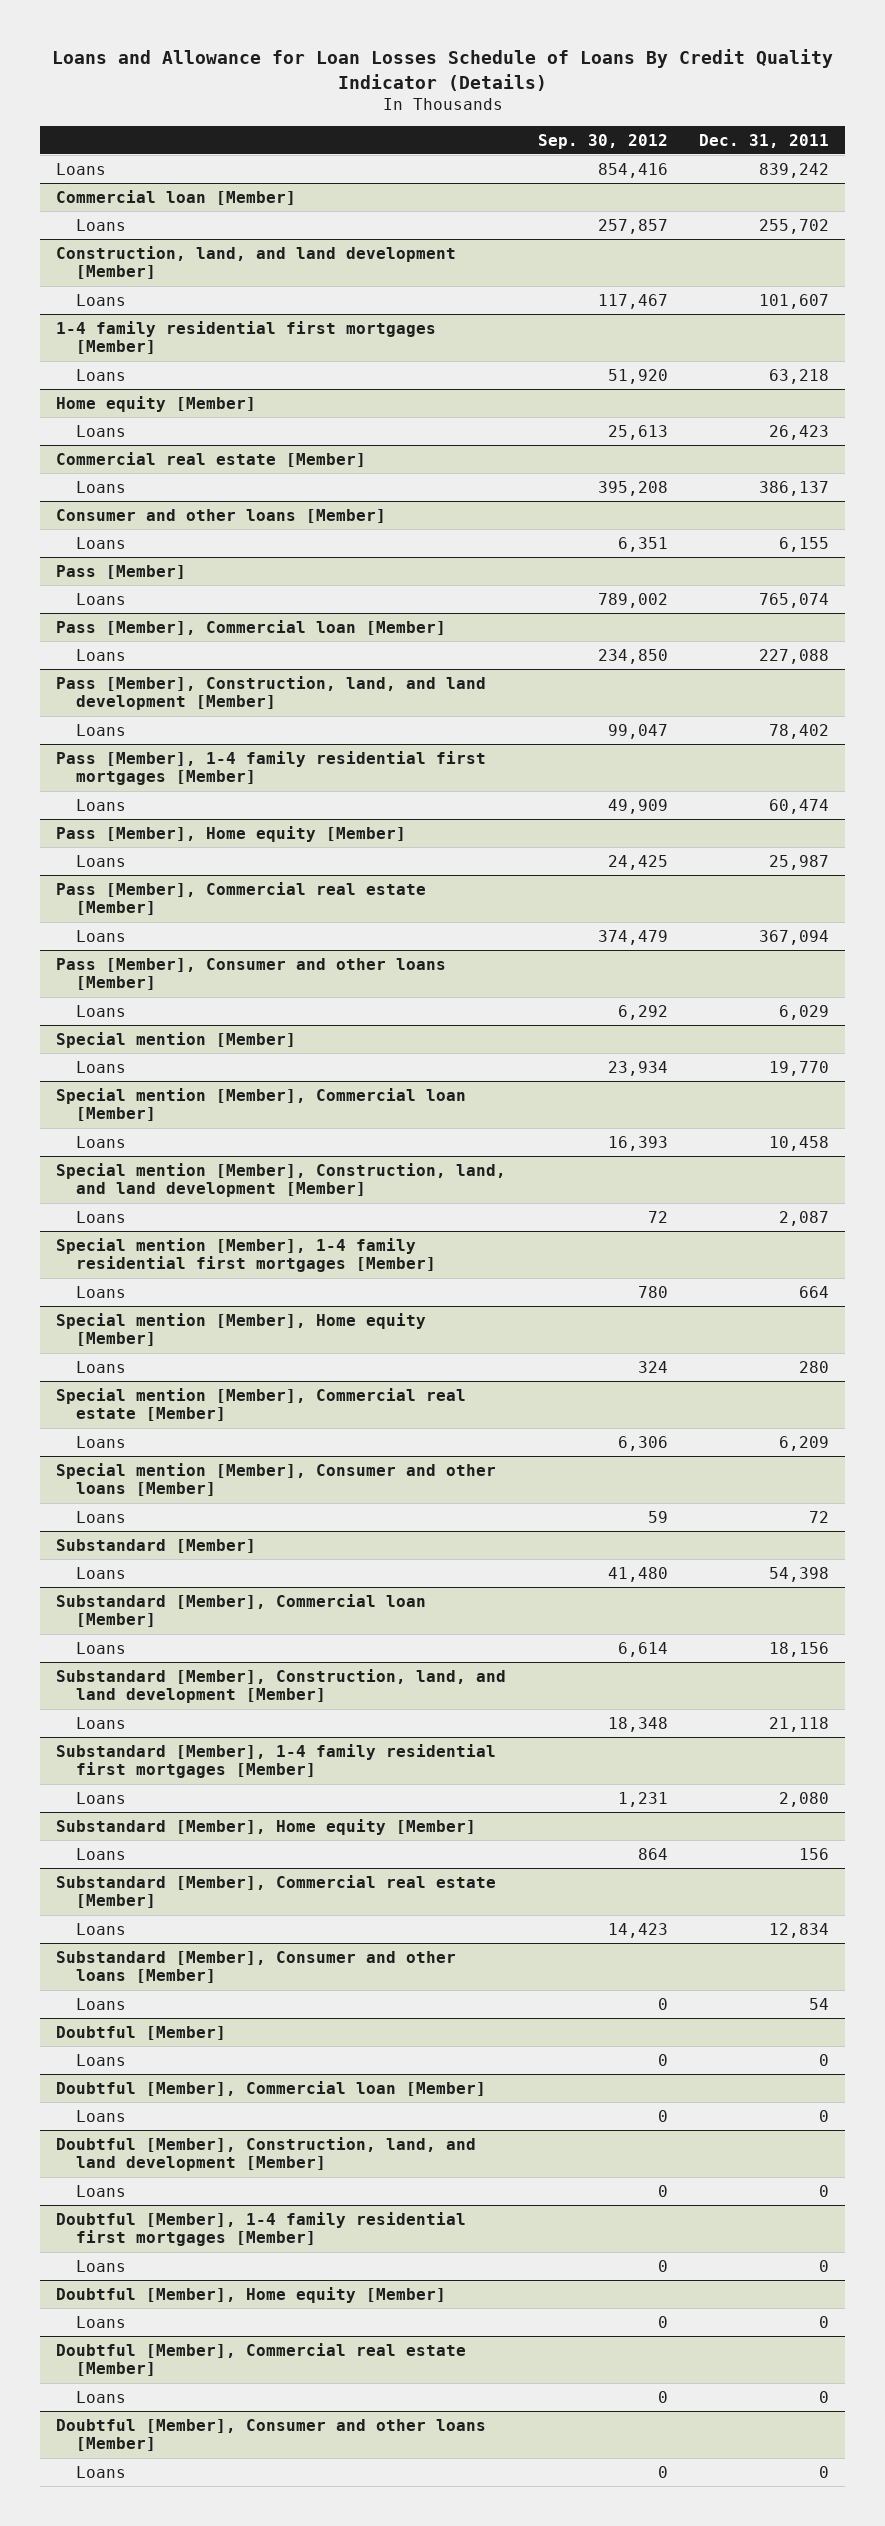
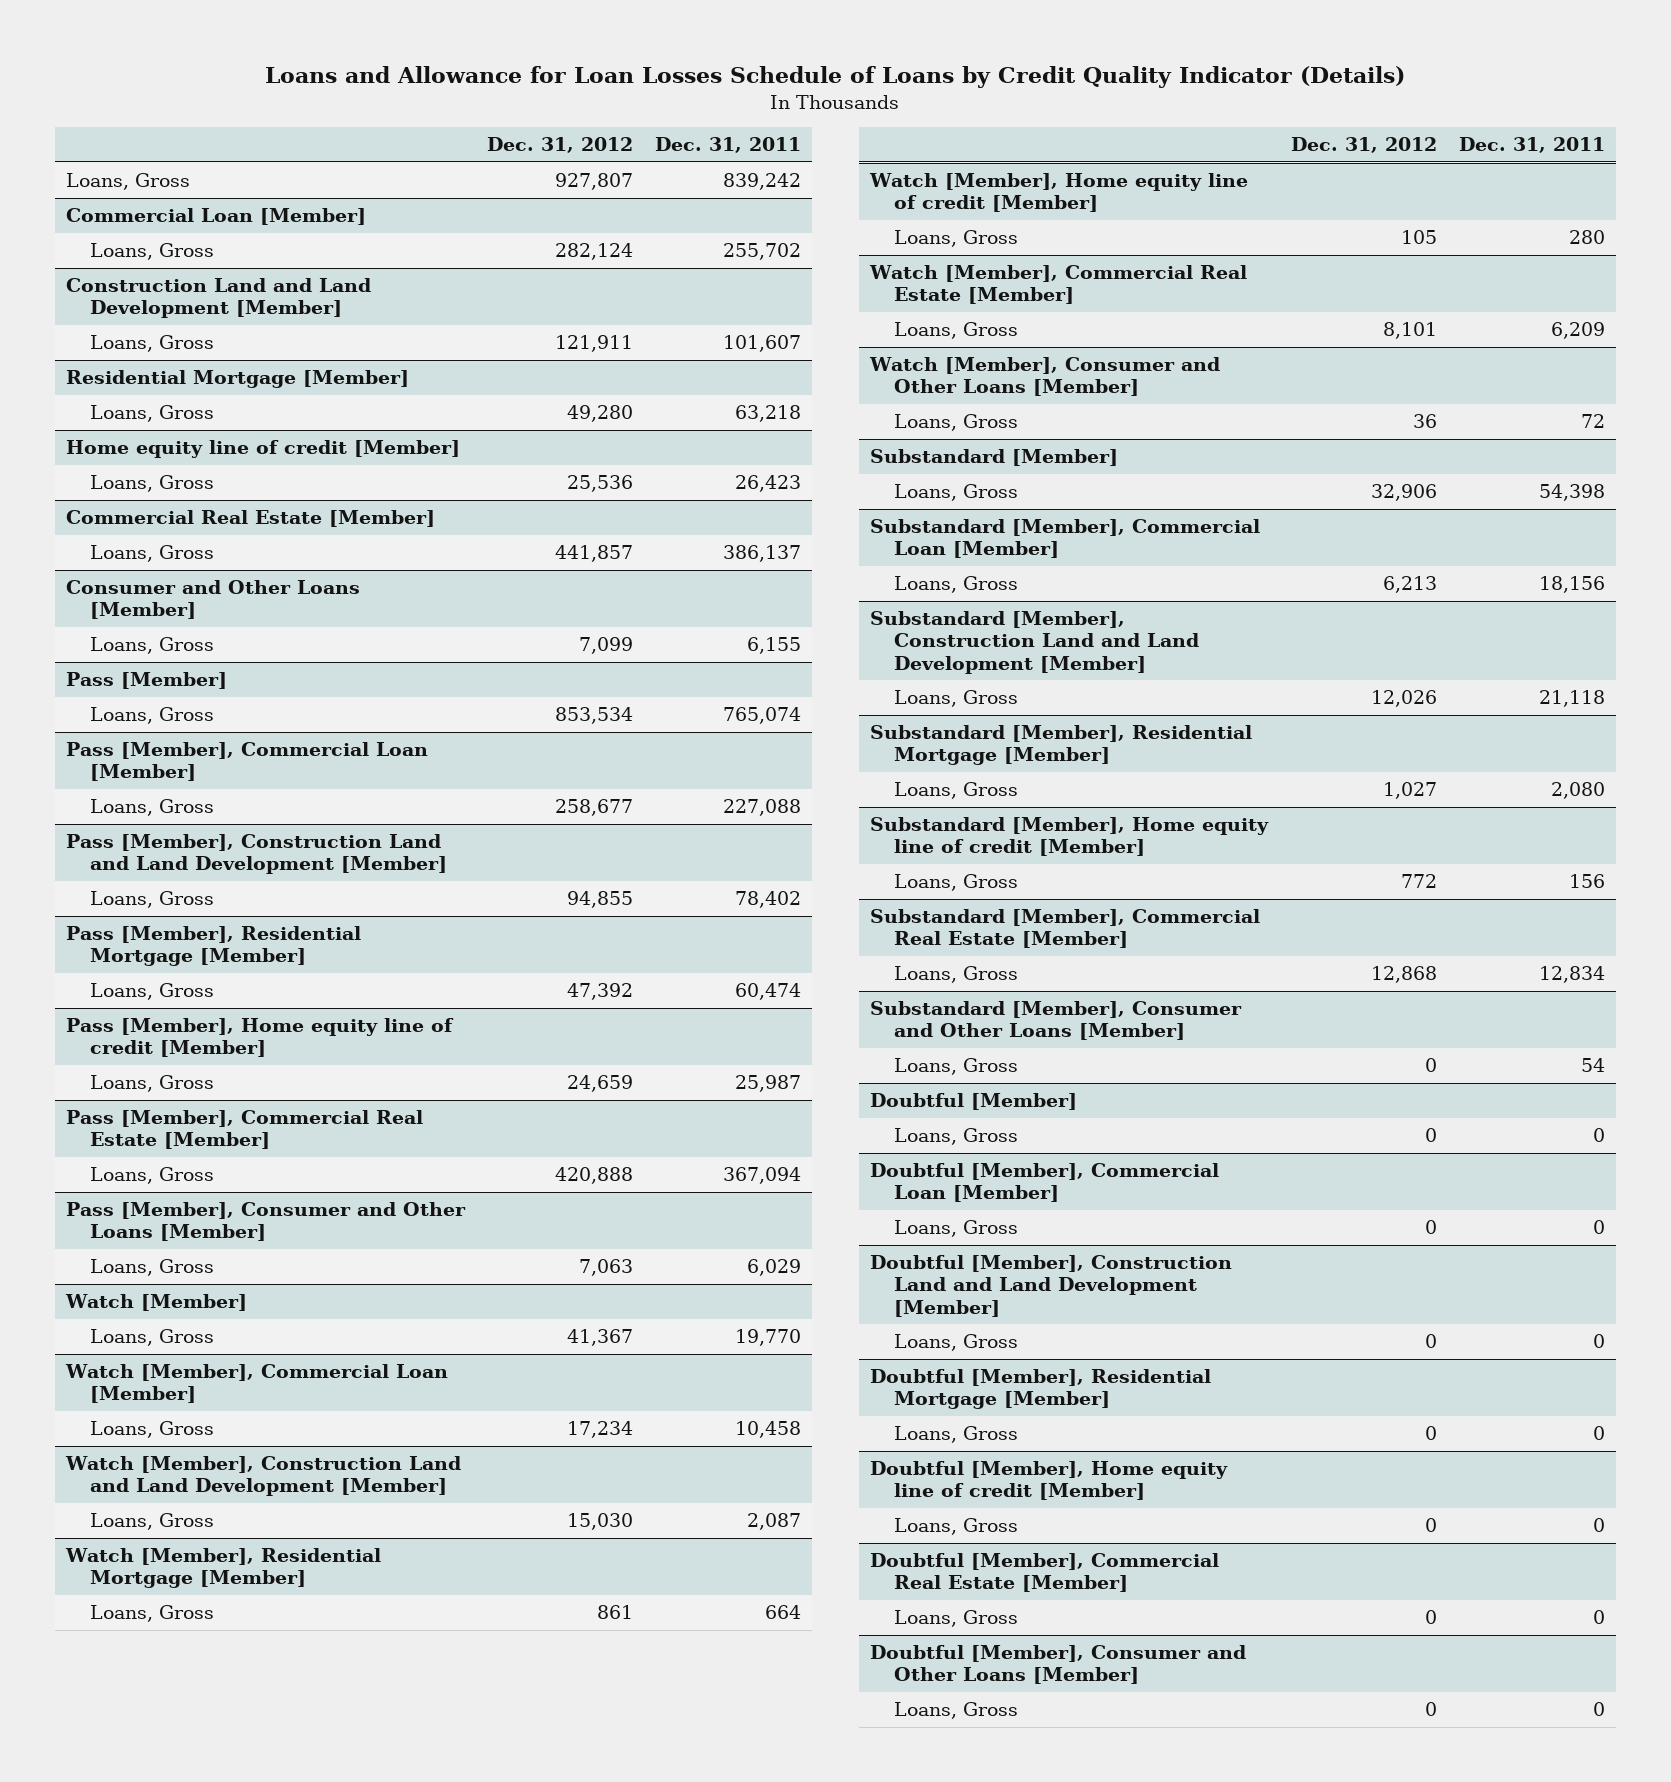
- Loans and Allowance for Loan Losses Schedule of Loans By Credit Quality Indicator (Details)
+ Loans and Allowance for Loan Losses Schedule of Loans by Credit Quality Indicator (Details)
- | Sep. 30, 2012 | Dec. 31, 2011
+ | Dec. 31, 2012 | Dec. 31, 2011
- Loans | 854,416 | 839,242
- Commercial loan [Member]
- Loans | 257,857 | 255,702
- Construction, land, and land development [Member]
- Loans | 117,467 | 101,607
- 1-4 family residential first mortgages [Member]
- Loans | 51,920 | 63,218
- Home equity [Member]
- Loans | 25,613 | 26,423
- Commercial real estate [Member]
- Loans | 395,208 | 386,137
- Consumer and other loans [Member]
- Loans | 6,351 | 6,155
+ Loans, Gross | 927,807 | 839,242
+ Commercial Loan [Member]
+ Loans, Gross | 282,124 | 255,702
+ Construction Land and Land Development [Member]
+ Loans, Gross | 121,911 | 101,607
+ Residential Mortgage [Member]
+ Loans, Gross | 49,280 | 63,218
+ Home equity line of credit [Member]
+ Loans, Gross | 25,536 | 26,423
+ Commercial Real Estate [Member]
+ Loans, Gross | 441,857 | 386,137
+ Consumer and Other Loans [Member]
+ Loans, Gross | 7,099 | 6,155
@ Pass [Member]
- Loans | 789,002 | 765,074
- Pass [Member], Commercial loan [Member]
- Loans | 234,850 | 227,088
- Pass [Member], Construction, land, and land development [Member]
- Loans | 99,047 | 78,402
- Pass [Member], 1-4 family residential first mortgages [Member]
- Loans | 49,909 | 60,474
- Pass [Member], Home equity [Member]
- Loans | 24,425 | 25,987
- Pass [Member], Commercial real estate [Member]
- Loans | 374,479 | 367,094
- Pass [Member], Consumer and other loans [Member]
- Loans | 6,292 | 6,029
- Special mention [Member]
- Loans | 23,934 | 19,770
- Special mention [Member], Commercial loan [Member]
- Loans | 16,393 | 10,458
- Special mention [Member], Construction, land, and land development [Member]
- Loans | 72 | 2,087
- Special mention [Member], 1-4 family residential first mortgages [Member]
- Loans | 780 | 664
- Special mention [Member], Home equity [Member]
- Loans | 324 | 280
- Special mention [Member], Commercial real estate [Member]
- Loans | 6,306 | 6,209
- Special mention [Member], Consumer and other loans [Member]
- Loans | 59 | 72
@ Pass [Member]
+ Loans, Gross | 853,534 | 765,074
+ Pass [Member], Commercial Loan [Member]
+ Loans, Gross | 258,677 | 227,088
+ Pass [Member], Construction Land and Land Development [Member]
+ Loans, Gross | 94,855 | 78,402
+ Pass [Member], Residential Mortgage [Member]
+ Loans, Gross | 47,392 | 60,474
+ Pass [Member], Home equity line of credit [Member]
+ Loans, Gross | 24,659 | 25,987
+ Pass [Member], Commercial Real Estate [Member]
+ Loans, Gross | 420,888 | 367,094
+ Pass [Member], Consumer and Other Loans [Member]
+ Loans, Gross | 7,063 | 6,029
+ Watch [Member]
+ Loans, Gross | 41,367 | 19,770
+ Watch [Member], Commercial Loan [Member]
+ Loans, Gross | 17,234 | 10,458
+ Watch [Member], Construction Land and Land Development [Member]
+ Loans, Gross | 15,030 | 2,087
+ Watch [Member], Residential Mortgage [Member]
+ Loans, Gross | 861 | 664
+ Watch [Member], Home equity line of credit [Member]
+ Loans, Gross | 105 | 280
+ Watch [Member], Commercial Real Estate [Member]
+ Loans, Gross | 8,101 | 6,209
+ Watch [Member], Consumer and Other Loans [Member]
+ Loans, Gross | 36 | 72
@ Substandard [Member]
- Loans | 41,480 | 54,398
- Substandard [Member], Commercial loan [Member]
- Loans | 6,614 | 18,156
- Substandard [Member], Construction, land, and land development [Member]
- Loans | 18,348 | 21,118
- Substandard [Member], 1-4 family residential first mortgages [Member]
- Loans | 1,231 | 2,080
- Substandard [Member], Home equity [Member]
- Loans | 864 | 156
- Substandard [Member], Commercial real estate [Member]
- Loans | 14,423 | 12,834
- Substandard [Member], Consumer and other loans [Member]
- Loans | 0 | 54
@ Substandard [Member]
+ Loans, Gross | 32,906 | 54,398
+ Substandard [Member], Commercial Loan [Member]
+ Loans, Gross | 6,213 | 18,156
+ Substandard [Member], Construction Land and Land Development [Member]
+ Loans, Gross | 12,026 | 21,118
+ Substandard [Member], Residential Mortgage [Member]
+ Loans, Gross | 1,027 | 2,080
+ Substandard [Member], Home equity line of credit [Member]
+ Loans, Gross | 772 | 156
+ Substandard [Member], Commercial Real Estate [Member]
+ Loans, Gross | 12,868 | 12,834
+ Substandard [Member], Consumer and Other Loans [Member]
+ Loans, Gross | 0 | 54
@ Doubtful [Member]
- Loans | 0 | 0
- Doubtful [Member], Commercial loan [Member]
- Loans | 0 | 0
- Doubtful [Member], Construction, land, and land development [Member]
- Loans | 0 | 0
- Doubtful [Member], 1-4 family residential first mortgages [Member]
- Loans | 0 | 0
- Doubtful [Member], Home equity [Member]
- Loans | 0 | 0
- Doubtful [Member], Commercial real estate [Member]
- Loans | 0 | 0
- Doubtful [Member], Consumer and other loans [Member]
- Loans | 0 | 0
@ Doubtful [Member]
+ Loans, Gross | 0 | 0
+ Doubtful [Member], Commercial Loan [Member]
+ Loans, Gross | 0 | 0
+ Doubtful [Member], Construction Land and Land Development [Member]
+ Loans, Gross | 0 | 0
+ Doubtful [Member], Residential Mortgage [Member]
+ Loans, Gross | 0 | 0
+ Doubtful [Member], Home equity line of credit [Member]
+ Loans, Gross | 0 | 0
+ Doubtful [Member], Commercial Real Estate [Member]
+ Loans, Gross | 0 | 0
+ Doubtful [Member], Consumer and Other Loans [Member]
+ Loans, Gross | 0 | 0

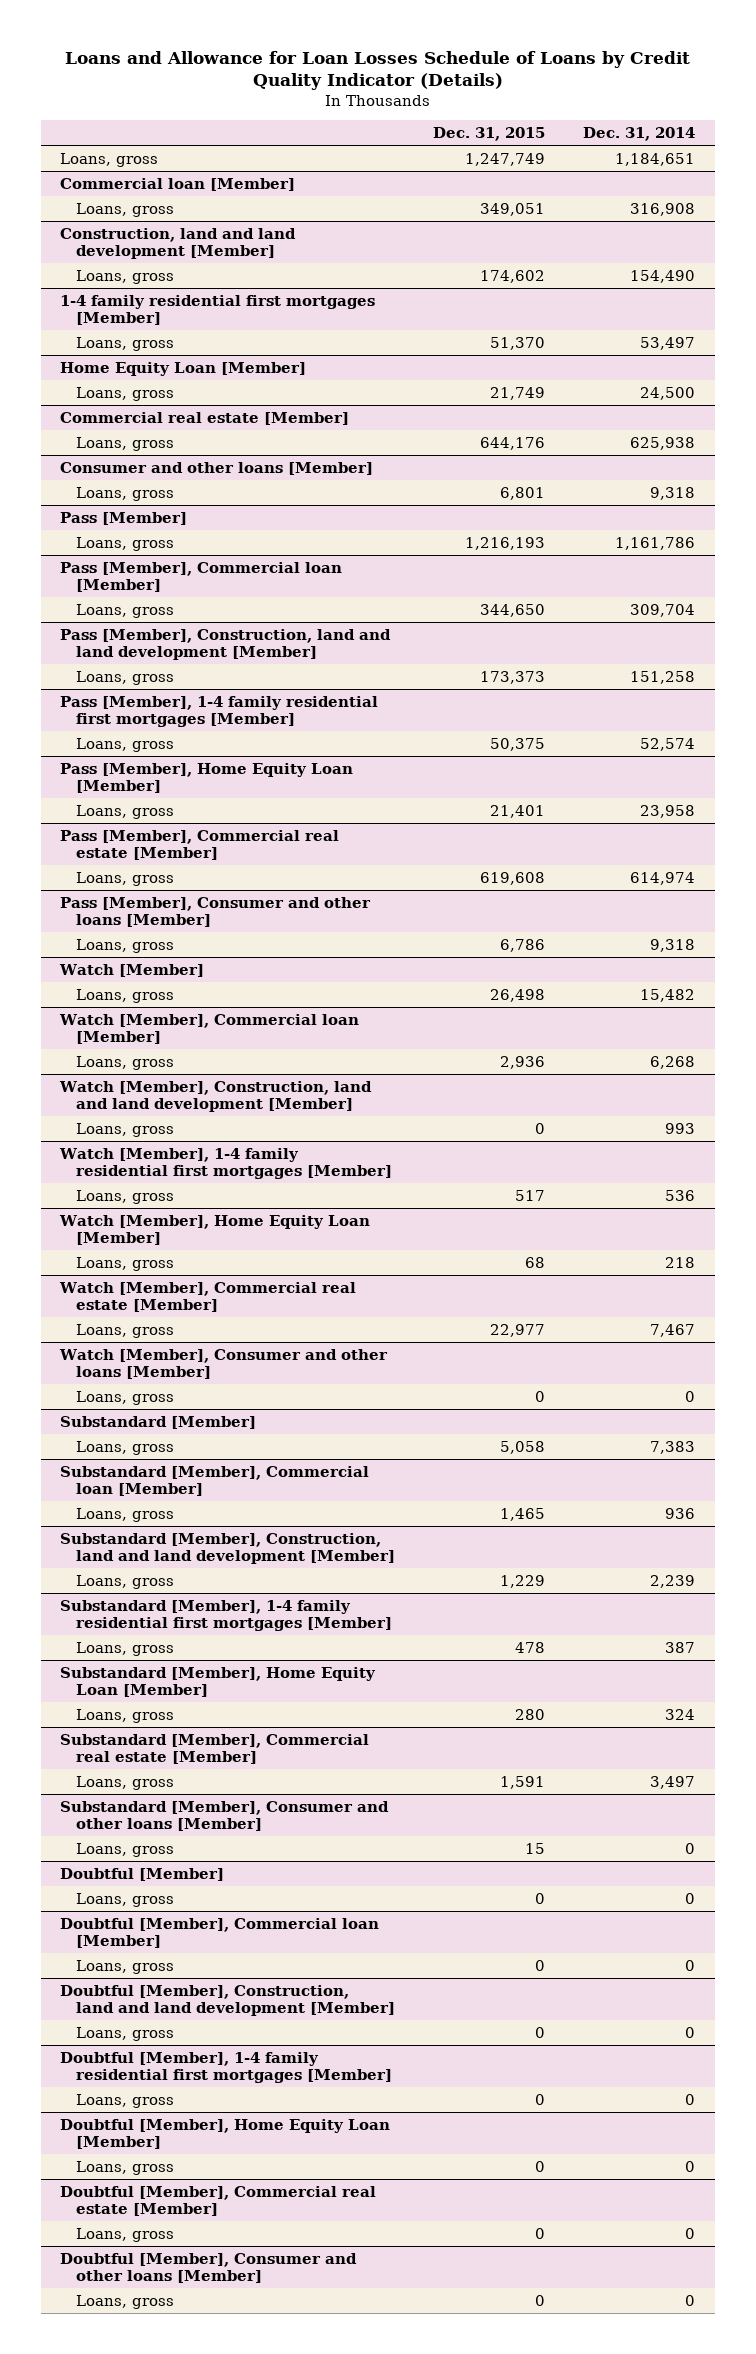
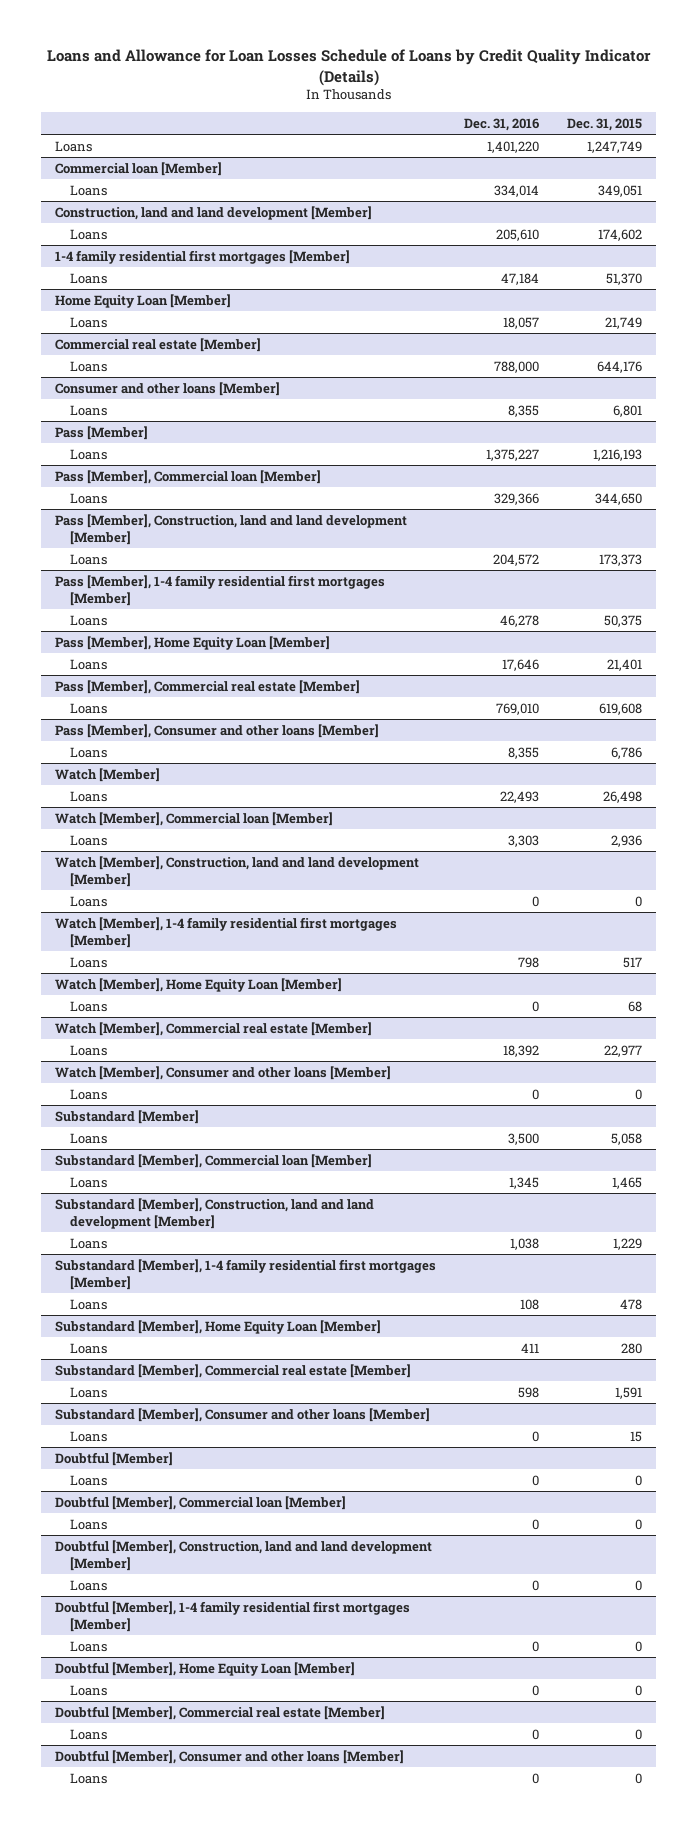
- | Dec. 31, 2015 | Dec. 31, 2014
+ | Dec. 31, 2016 | Dec. 31, 2015
- Loans, gross | 1,247,749 | 1,184,651
+ Loans | 1,401,220 | 1,247,749
@ Commercial loan [Member]
- Loans, gross | 349,051 | 316,908
+ Loans | 334,014 | 349,051
@ Construction, land and land development [Member]
- Loans, gross | 174,602 | 154,490
+ Loans | 205,610 | 174,602
@ 1-4 family residential first mortgages [Member]
- Loans, gross | 51,370 | 53,497
+ Loans | 47,184 | 51,370
@ Home Equity Loan [Member]
- Loans, gross | 21,749 | 24,500
+ Loans | 18,057 | 21,749
@ Commercial real estate [Member]
- Loans, gross | 644,176 | 625,938
+ Loans | 788,000 | 644,176
@ Consumer and other loans [Member]
- Loans, gross | 6,801 | 9,318
+ Loans | 8,355 | 6,801
@ Pass [Member]
- Loans, gross | 1,216,193 | 1,161,786
+ Loans | 1,375,227 | 1,216,193
@ Pass [Member], Commercial loan [Member]
- Loans, gross | 344,650 | 309,704
+ Loans | 329,366 | 344,650
@ Pass [Member], Construction, land and land development [Member]
- Loans, gross | 173,373 | 151,258
+ Loans | 204,572 | 173,373
@ Pass [Member], 1-4 family residential first mortgages [Member]
- Loans, gross | 50,375 | 52,574
+ Loans | 46,278 | 50,375
@ Pass [Member], Home Equity Loan [Member]
- Loans, gross | 21,401 | 23,958
+ Loans | 17,646 | 21,401
@ Pass [Member], Commercial real estate [Member]
- Loans, gross | 619,608 | 614,974
+ Loans | 769,010 | 619,608
@ Pass [Member], Consumer and other loans [Member]
- Loans, gross | 6,786 | 9,318
+ Loans | 8,355 | 6,786
@ Watch [Member]
- Loans, gross | 26,498 | 15,482
+ Loans | 22,493 | 26,498
@ Watch [Member], Commercial loan [Member]
- Loans, gross | 2,936 | 6,268
+ Loans | 3,303 | 2,936
@ Watch [Member], Construction, land and land development [Member]
- Loans, gross | 0 | 993
+ Loans | 0 | 0
@ Watch [Member], 1-4 family residential first mortgages [Member]
- Loans, gross | 517 | 536
+ Loans | 798 | 517
@ Watch [Member], Home Equity Loan [Member]
- Loans, gross | 68 | 218
+ Loans | 0 | 68
@ Watch [Member], Commercial real estate [Member]
- Loans, gross | 22,977 | 7,467
+ Loans | 18,392 | 22,977
@ Watch [Member], Consumer and other loans [Member]
- Loans, gross | 0 | 0
+ Loans | 0 | 0
@ Substandard [Member]
- Loans, gross | 5,058 | 7,383
+ Loans | 3,500 | 5,058
@ Substandard [Member], Commercial loan [Member]
- Loans, gross | 1,465 | 936
+ Loans | 1,345 | 1,465
@ Substandard [Member], Construction, land and land development [Member]
- Loans, gross | 1,229 | 2,239
+ Loans | 1,038 | 1,229
@ Substandard [Member], 1-4 family residential first mortgages [Member]
- Loans, gross | 478 | 387
+ Loans | 108 | 478
@ Substandard [Member], Home Equity Loan [Member]
- Loans, gross | 280 | 324
+ Loans | 411 | 280
@ Substandard [Member], Commercial real estate [Member]
- Loans, gross | 1,591 | 3,497
+ Loans | 598 | 1,591
@ Substandard [Member], Consumer and other loans [Member]
- Loans, gross | 15 | 0
+ Loans | 0 | 15
@ Doubtful [Member]
- Loans, gross | 0 | 0
+ Loans | 0 | 0
@ Doubtful [Member], Commercial loan [Member]
- Loans, gross | 0 | 0
+ Loans | 0 | 0
@ Doubtful [Member], Construction, land and land development [Member]
- Loans, gross | 0 | 0
+ Loans | 0 | 0
@ Doubtful [Member], 1-4 family residential first mortgages [Member]
- Loans, gross | 0 | 0
+ Loans | 0 | 0
@ Doubtful [Member], Home Equity Loan [Member]
- Loans, gross | 0 | 0
+ Loans | 0 | 0
@ Doubtful [Member], Commercial real estate [Member]
- Loans, gross | 0 | 0
+ Loans | 0 | 0
@ Doubtful [Member], Consumer and other loans [Member]
- Loans, gross | 0 | 0
+ Loans | 0 | 0

